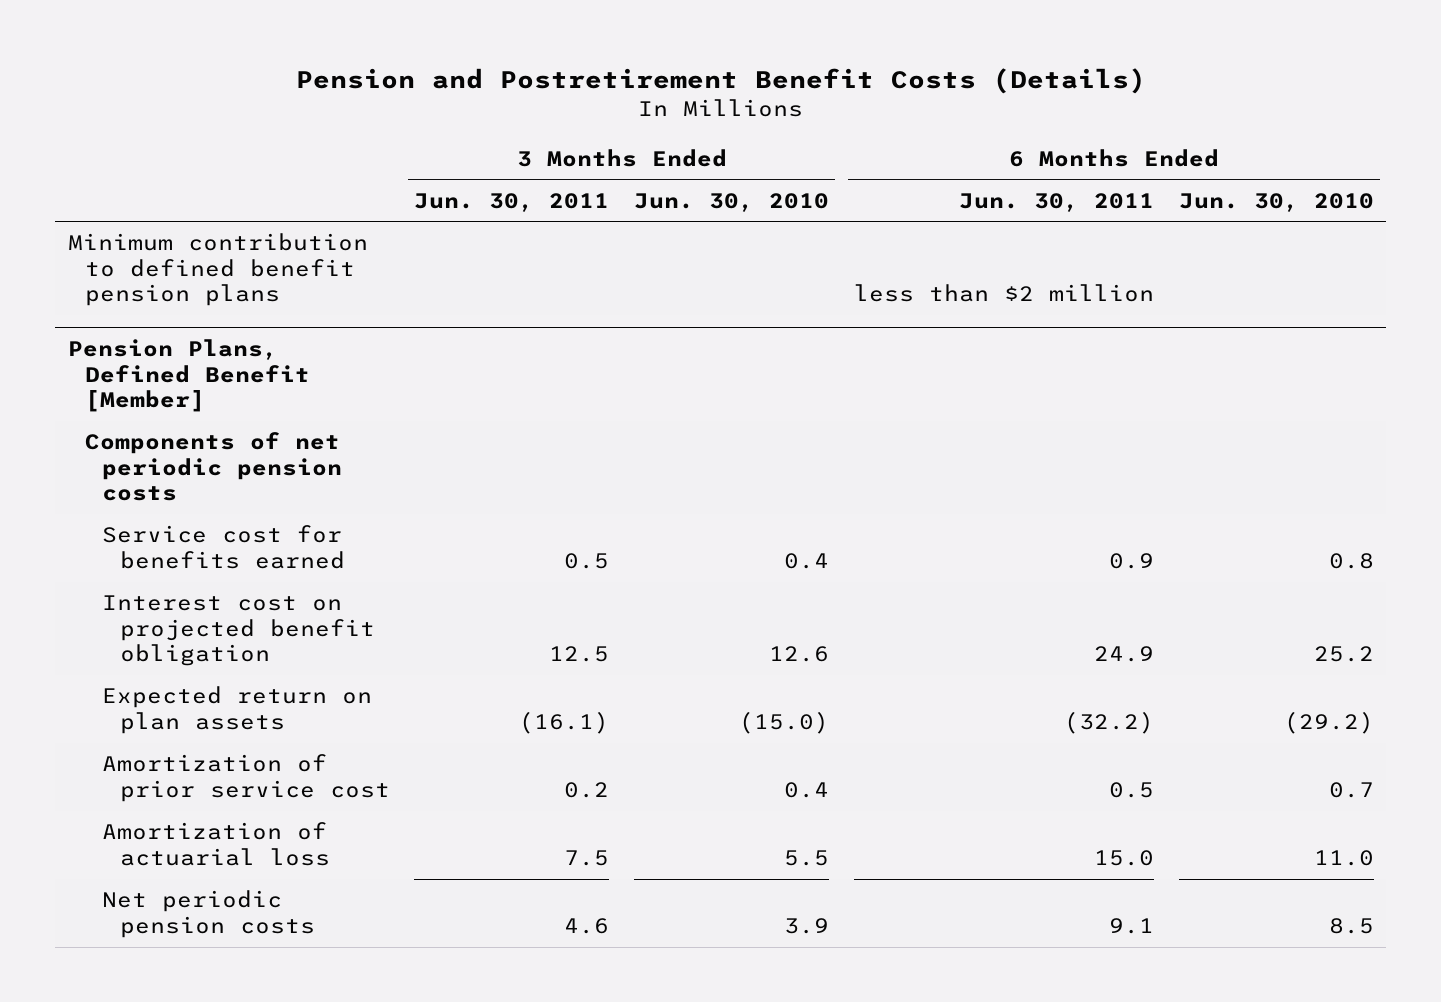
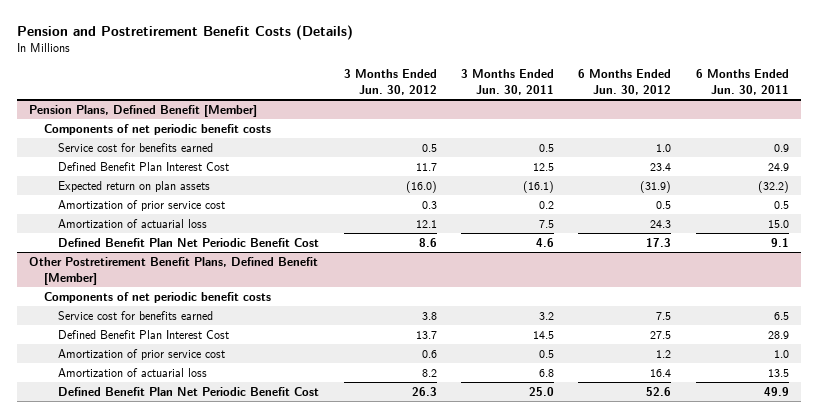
- | 3 Months Ended Jun. 30, 2011 | 3 Months Ended Jun. 30, 2010 | 6 Months Ended Jun. 30, 2011 | 6 Months Ended Jun. 30, 2010
+ | 3 Months Ended Jun. 30, 2012 | 3 Months Ended Jun. 30, 2011 | 6 Months Ended Jun. 30, 2012 | 6 Months Ended Jun. 30, 2011
- Minimum contribution to defined benefit pension plans | | | less than $2 million |
@ Pension Plans, Defined Benefit [Member]
- Components of net periodic pension costs
+ Components of net periodic benefit costs
- Interest cost on projected benefit obligation | 12.5 | 12.6 | 24.9 | 25.2
+ Defined Benefit Plan Interest Cost | 11.7 | 12.5 | 23.4 | 24.9
- Net periodic pension costs | 4.6 | 3.9 | 9.1 | 8.5
+ Defined Benefit Plan Net Periodic Benefit Cost | 8.6 | 4.6 | 17.3 | 9.1
+ Other Postretirement Benefit Plans, Defined Benefit [Member]
+ Components of net periodic benefit costs
+ Service cost for benefits earned | 3.8 | 3.2 | 7.5 | 6.5
+ Defined Benefit Plan Interest Cost | 13.7 | 14.5 | 27.5 | 28.9
+ Amortization of prior service cost | 0.6 | 0.5 | 1.2 | 1.0
+ Amortization of actuarial loss | 8.2 | 6.8 | 16.4 | 13.5
+ Defined Benefit Plan Net Periodic Benefit Cost | 26.3 | 25.0 | 52.6 | 49.9

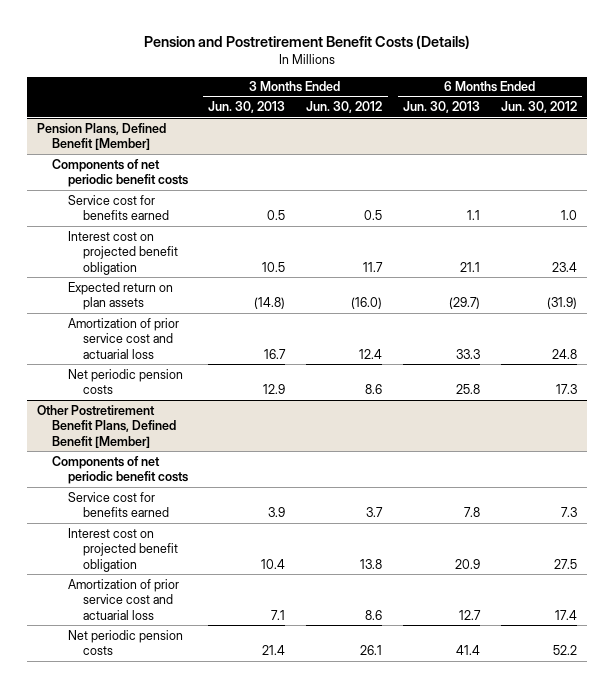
- | 3 Months Ended Jun. 30, 2012 | 3 Months Ended Jun. 30, 2011 | 6 Months Ended Jun. 30, 2012 | 6 Months Ended Jun. 30, 2011
+ | 3 Months Ended Jun. 30, 2013 | 3 Months Ended Jun. 30, 2012 | 6 Months Ended Jun. 30, 2013 | 6 Months Ended Jun. 30, 2012
@ Pension Plans, Defined Benefit [Member]
- Defined Benefit Plan Interest Cost | 11.7 | 12.5 | 23.4 | 24.9
+ Interest cost on projected benefit obligation | 10.5 | 11.7 | 21.1 | 23.4
- Amortization of prior service cost | 0.3 | 0.2 | 0.5 | 0.5
- Amortization of actuarial loss | 12.1 | 7.5 | 24.3 | 15.0
- Defined Benefit Plan Net Periodic Benefit Cost | 8.6 | 4.6 | 17.3 | 9.1
+ Amortization of prior service cost and actuarial loss | 16.7 | 12.4 | 33.3 | 24.8
+ Net periodic pension costs | 12.9 | 8.6 | 25.8 | 17.3
@ Other Postretirement Benefit Plans, Defined Benefit [Member]
- Service cost for benefits earned | 3.8 | 3.2 | 7.5 | 6.5
- Defined Benefit Plan Interest Cost | 13.7 | 14.5 | 27.5 | 28.9
- Amortization of prior service cost | 0.6 | 0.5 | 1.2 | 1.0
- Amortization of actuarial loss | 8.2 | 6.8 | 16.4 | 13.5
- Defined Benefit Plan Net Periodic Benefit Cost | 26.3 | 25.0 | 52.6 | 49.9
+ Service cost for benefits earned | 3.9 | 3.7 | 7.8 | 7.3
+ Interest cost on projected benefit obligation | 10.4 | 13.8 | 20.9 | 27.5
+ Amortization of prior service cost and actuarial loss | 7.1 | 8.6 | 12.7 | 17.4
+ Net periodic pension costs | 21.4 | 26.1 | 41.4 | 52.2

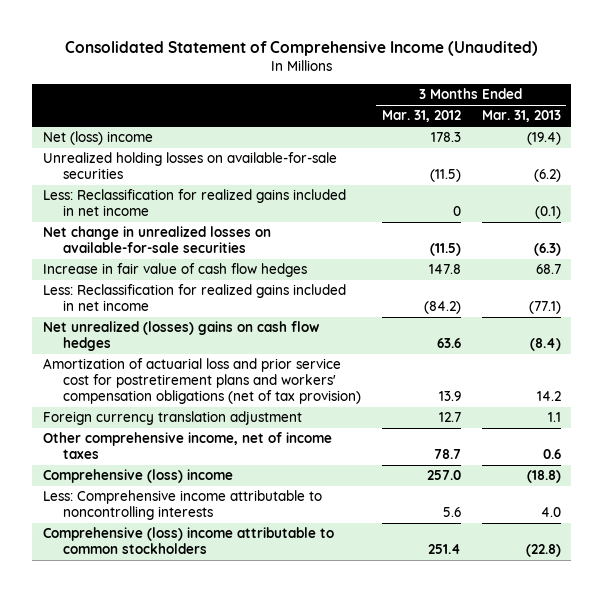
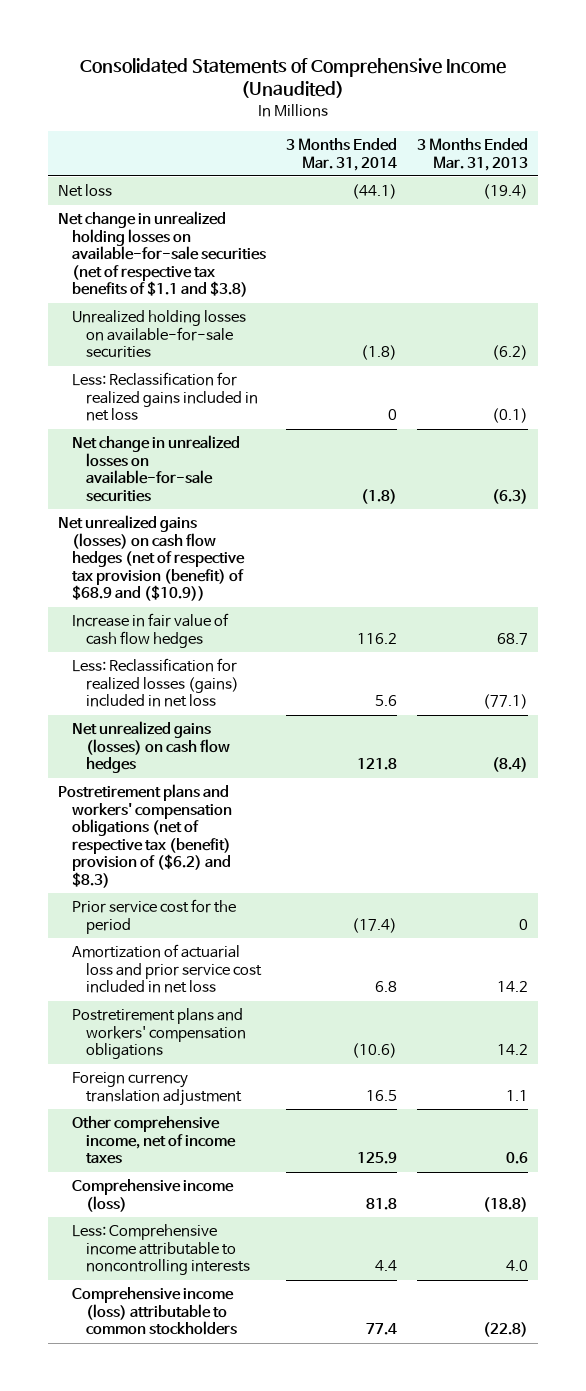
- Consolidated Statement of Comprehensive Income (Unaudited)
+ Consolidated Statements of Comprehensive Income (Unaudited)
- | 3 Months Ended Mar. 31, 2012 | 3 Months Ended Mar. 31, 2013
+ | 3 Months Ended Mar. 31, 2014 | 3 Months Ended Mar. 31, 2013
- Net (loss) income | 178.3 | (19.4)
+ Net loss | (44.1) | (19.4)
+ Net change in unrealized holding losses on available-for-sale securities (net of respective tax benefits of $1.1 and $3.8)
- Less: Reclassification for realized gains included in net income | 0 | (0.1)
+ Less: Reclassification for realized gains included in net loss | 0 | (0.1)
+ Net unrealized gains (losses) on cash flow hedges (net of respective tax provision (benefit) of $68.9 and ($10.9))
- Less: Reclassification for realized gains included in net income | (84.2) | (77.1)
- Net unrealized (losses) gains on cash flow hedges | 63.6 | (8.4)
- Amortization of actuarial loss and prior service cost for postretirement plans and workers' compensation obligations (net of tax provision) | 13.9 | 14.2
+ Less: Reclassification for realized losses (gains) included in net loss | 5.6 | (77.1)
+ Net unrealized gains (losses) on cash flow hedges | 121.8 | (8.4)
+ Postretirement plans and workers' compensation obligations (net of respective tax (benefit) provision of ($6.2) and $8.3)
+ Prior service cost for the period | (17.4) | 0
+ Amortization of actuarial loss and prior service cost included in net loss | 6.8 | 14.2
+ Postretirement plans and workers' compensation obligations | (10.6) | 14.2
- Comprehensive (loss) income | 257.0 | (18.8)
+ Comprehensive income (loss) | 81.8 | (18.8)
- Comprehensive (loss) income attributable to common stockholders | 251.4 | (22.8)
+ Comprehensive income (loss) attributable to common stockholders | 77.4 | (22.8)

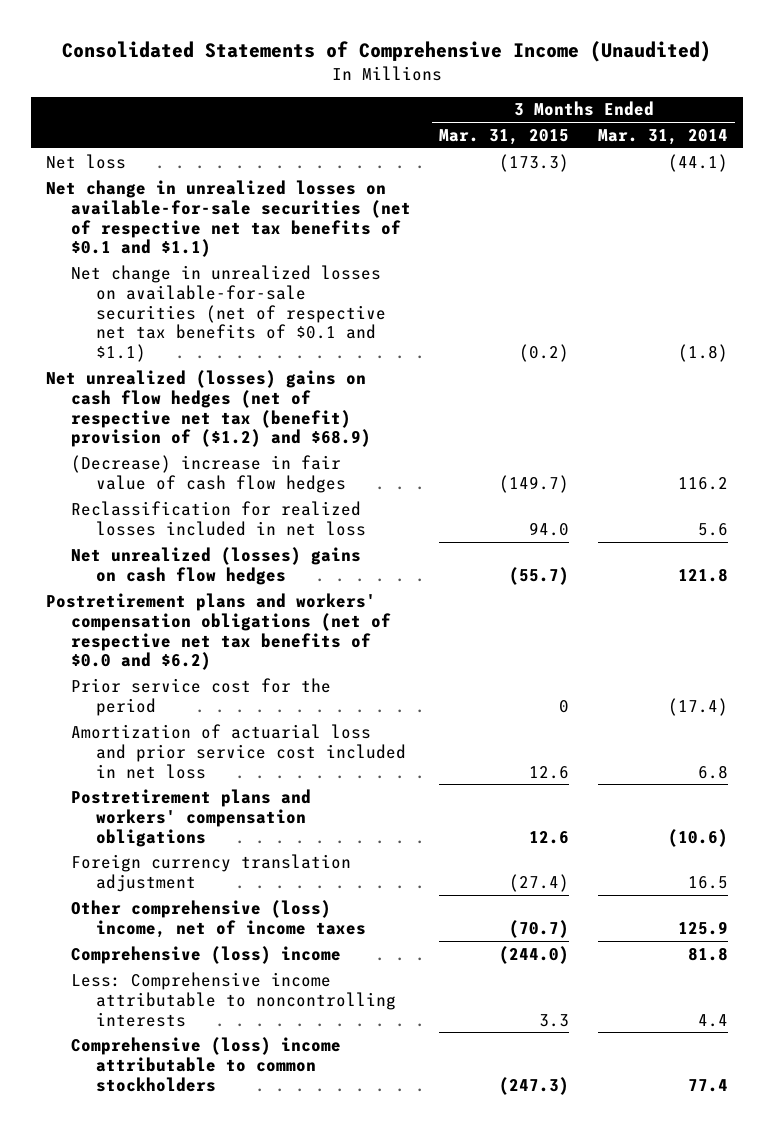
- | 3 Months Ended Mar. 31, 2014 | 3 Months Ended Mar. 31, 2013
+ | 3 Months Ended Mar. 31, 2015 | 3 Months Ended Mar. 31, 2014
- Net change in unrealized holding losses on available-for-sale securities (net of respective tax benefits of $1.1 and $3.8)
- Unrealized holding losses on available-for-sale securities | (1.8) | (6.2)
- Less: Reclassification for realized gains included in net loss | 0 | (0.1)
- Net change in unrealized losses on available-for-sale securities | (1.8) | (6.3)
- Net unrealized gains (losses) on cash flow hedges (net of respective tax provision (benefit) of $68.9 and ($10.9))
- Increase in fair value of cash flow hedges | 116.2 | 68.7
- Less: Reclassification for realized losses (gains) included in net loss | 5.6 | (77.1)
- Net unrealized gains (losses) on cash flow hedges | 121.8 | (8.4)
- Postretirement plans and workers' compensation obligations (net of respective tax (benefit) provision of ($6.2) and $8.3)
+ Net change in unrealized losses on available-for-sale securities (net of respective net tax benefits of $0.1 and $1.1)
+ Net change in unrealized losses on available-for-sale securities (net of respective net tax benefits of $0.1 and $1.1) | (0.2) | (1.8)
+ Net unrealized (losses) gains on cash flow hedges (net of respective net tax (benefit) provision of ($1.2) and $68.9)
+ (Decrease) increase in fair value of cash flow hedges | (149.7) | 116.2
+ Reclassification for realized losses included in net loss | 94.0 | 5.6
+ Net unrealized (losses) gains on cash flow hedges | (55.7) | 121.8
+ Postretirement plans and workers' compensation obligations (net of respective net tax benefits of $0.0 and $6.2)
- Other comprehensive income, net of income taxes | 125.9 | 0.6
- Comprehensive income (loss) | 81.8 | (18.8)
+ Other comprehensive (loss) income, net of income taxes | (70.7) | 125.9
+ Comprehensive (loss) income | (244.0) | 81.8
- Comprehensive income (loss) attributable to common stockholders | 77.4 | (22.8)
+ Comprehensive (loss) income attributable to common stockholders | (247.3) | 77.4

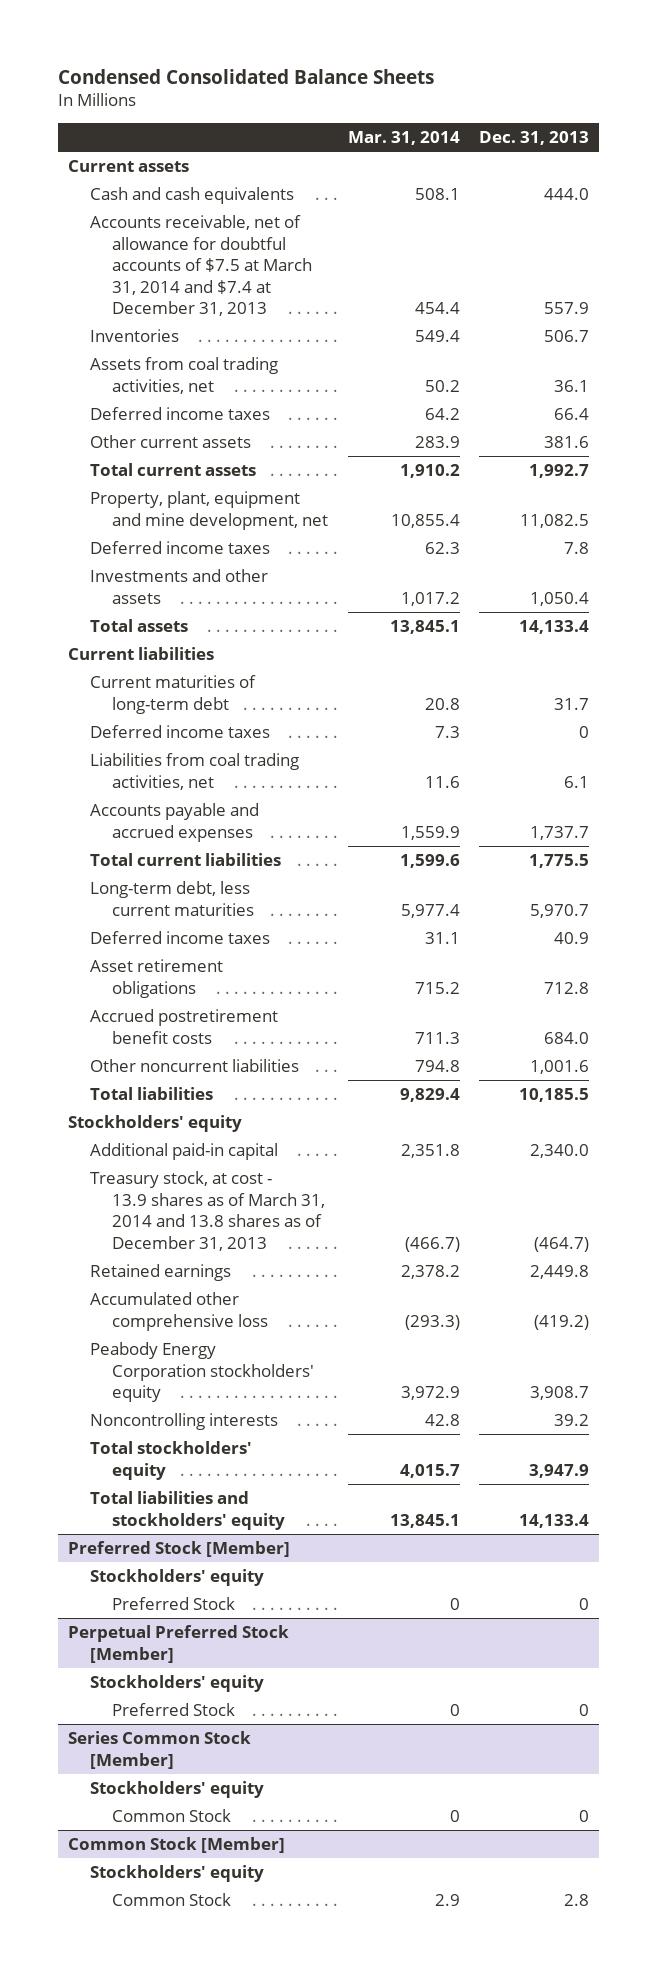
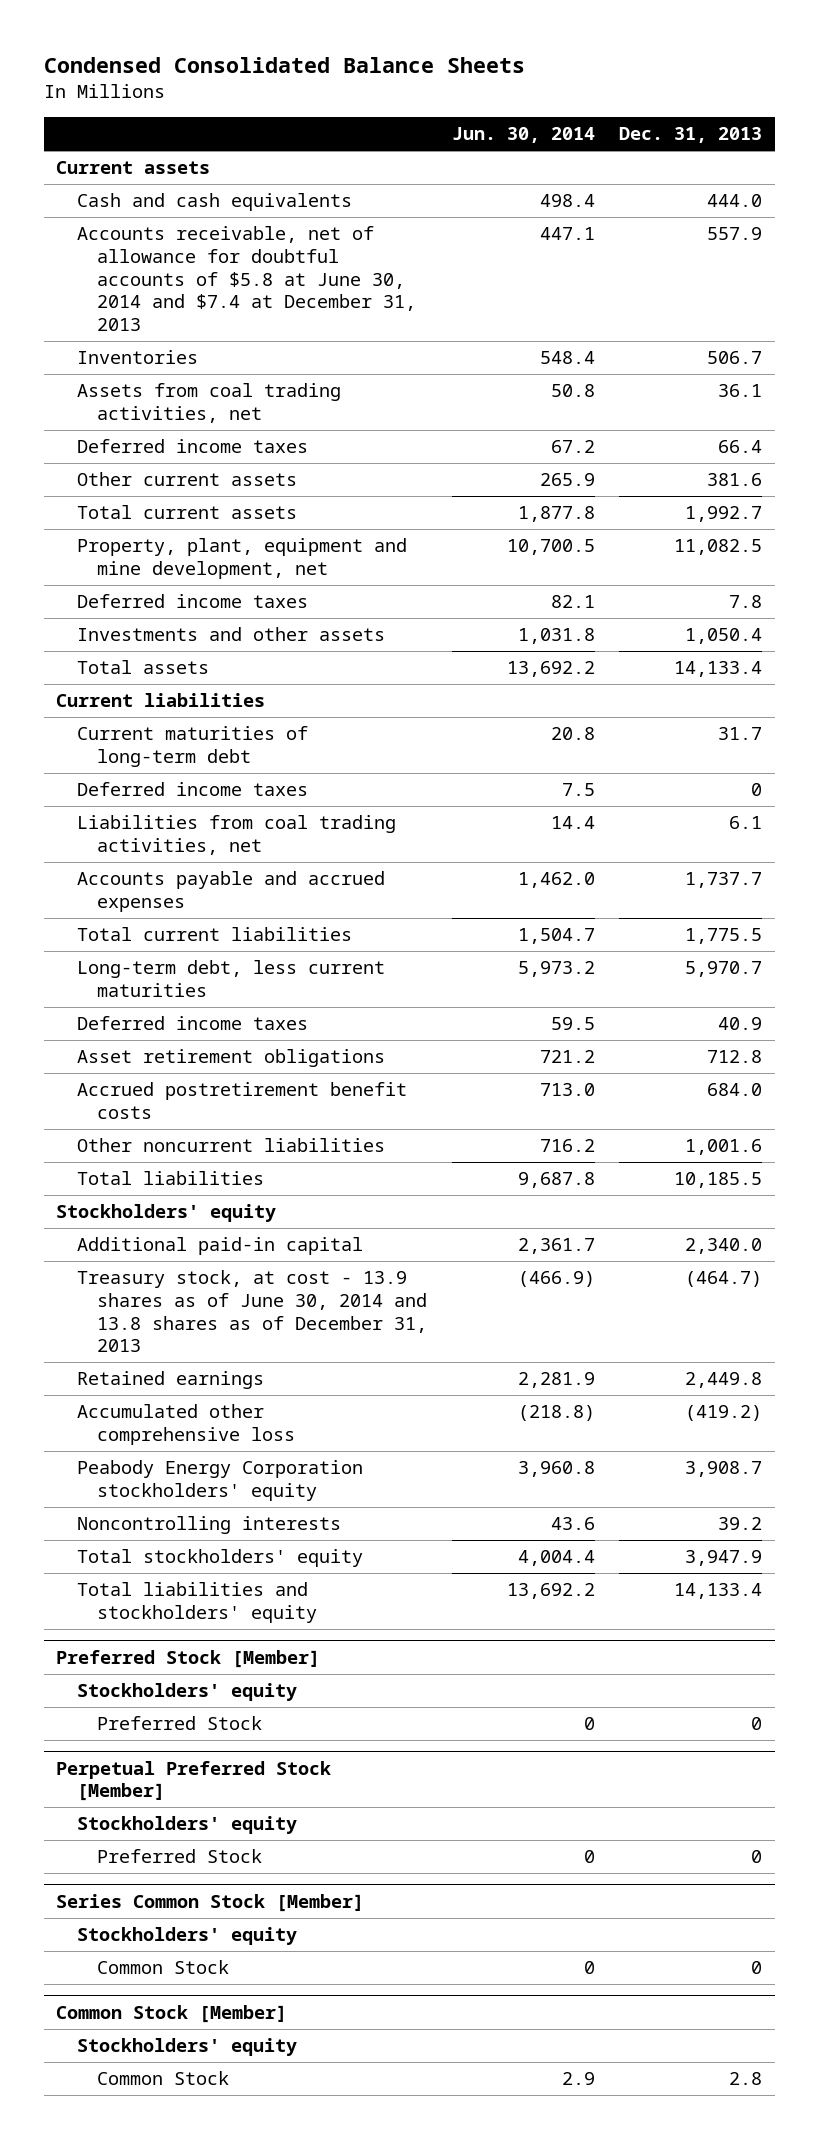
- | Mar. 31, 2014 | Dec. 31, 2013
+ | Jun. 30, 2014 | Dec. 31, 2013
- Accounts receivable, net of allowance for doubtful accounts of $7.5 at March 31, 2014 and $7.4 at December 31, 2013 | 454.4 | 557.9
+ Accounts receivable, net of allowance for doubtful accounts of $5.8 at June 30, 2014 and $7.4 at December 31, 2013 | 447.1 | 557.9
- Treasury stock, at cost - 13.9 shares as of March 31, 2014 and 13.8 shares as of December 31, 2013 | (466.7) | (464.7)
+ Treasury stock, at cost - 13.9 shares as of June 30, 2014 and 13.8 shares as of December 31, 2013 | (466.9) | (464.7)

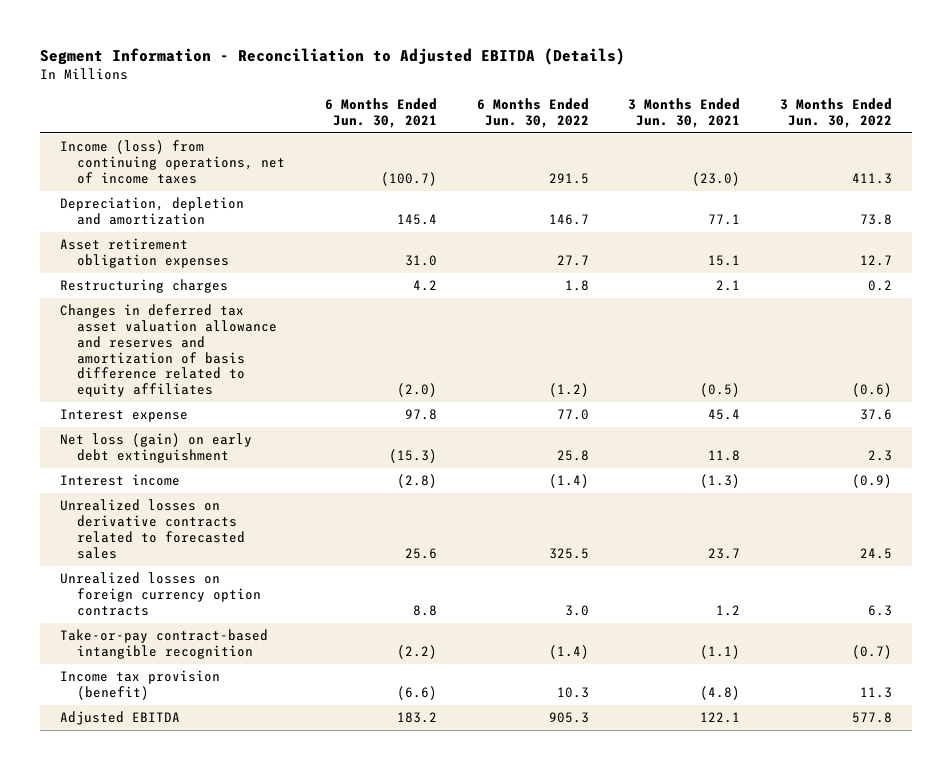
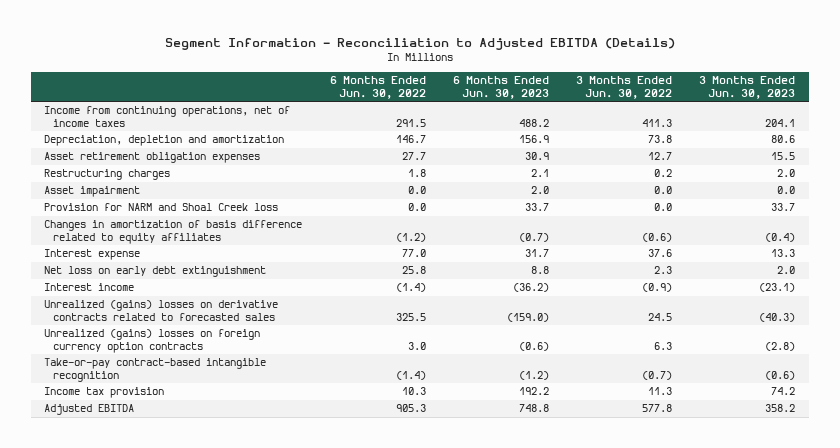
- | 6 Months Ended Jun. 30, 2021 | 6 Months Ended Jun. 30, 2022 | 3 Months Ended Jun. 30, 2021 | 3 Months Ended Jun. 30, 2022
+ | 6 Months Ended Jun. 30, 2022 | 6 Months Ended Jun. 30, 2023 | 3 Months Ended Jun. 30, 2022 | 3 Months Ended Jun. 30, 2023
- Income (loss) from continuing operations, net of income taxes | (100.7) | 291.5 | (23.0) | 411.3
+ Income from continuing operations, net of income taxes | 291.5 | 488.2 | 411.3 | 204.1
- Changes in deferred tax asset valuation allowance and reserves and amortization of basis difference related to equity affiliates | (2.0) | (1.2) | (0.5) | (0.6)
+ Asset impairment | 0.0 | 2.0 | 0.0 | 0.0
+ Provision for NARM and Shoal Creek loss | 0.0 | 33.7 | 0.0 | 33.7
+ Changes in amortization of basis difference related to equity affiliates | (1.2) | (0.7) | (0.6) | (0.4)
- Net loss (gain) on early debt extinguishment | (15.3) | 25.8 | 11.8 | 2.3
+ Net loss on early debt extinguishment | 25.8 | 8.8 | 2.3 | 2.0
- Unrealized losses on derivative contracts related to forecasted sales | 25.6 | 325.5 | 23.7 | 24.5
- Unrealized losses on foreign currency option contracts | 8.8 | 3.0 | 1.2 | 6.3
+ Unrealized (gains) losses on derivative contracts related to forecasted sales | 325.5 | (159.0) | 24.5 | (40.3)
+ Unrealized (gains) losses on foreign currency option contracts | 3.0 | (0.6) | 6.3 | (2.8)
- Income tax provision (benefit) | (6.6) | 10.3 | (4.8) | 11.3
+ Income tax provision | 10.3 | 192.2 | 11.3 | 74.2

